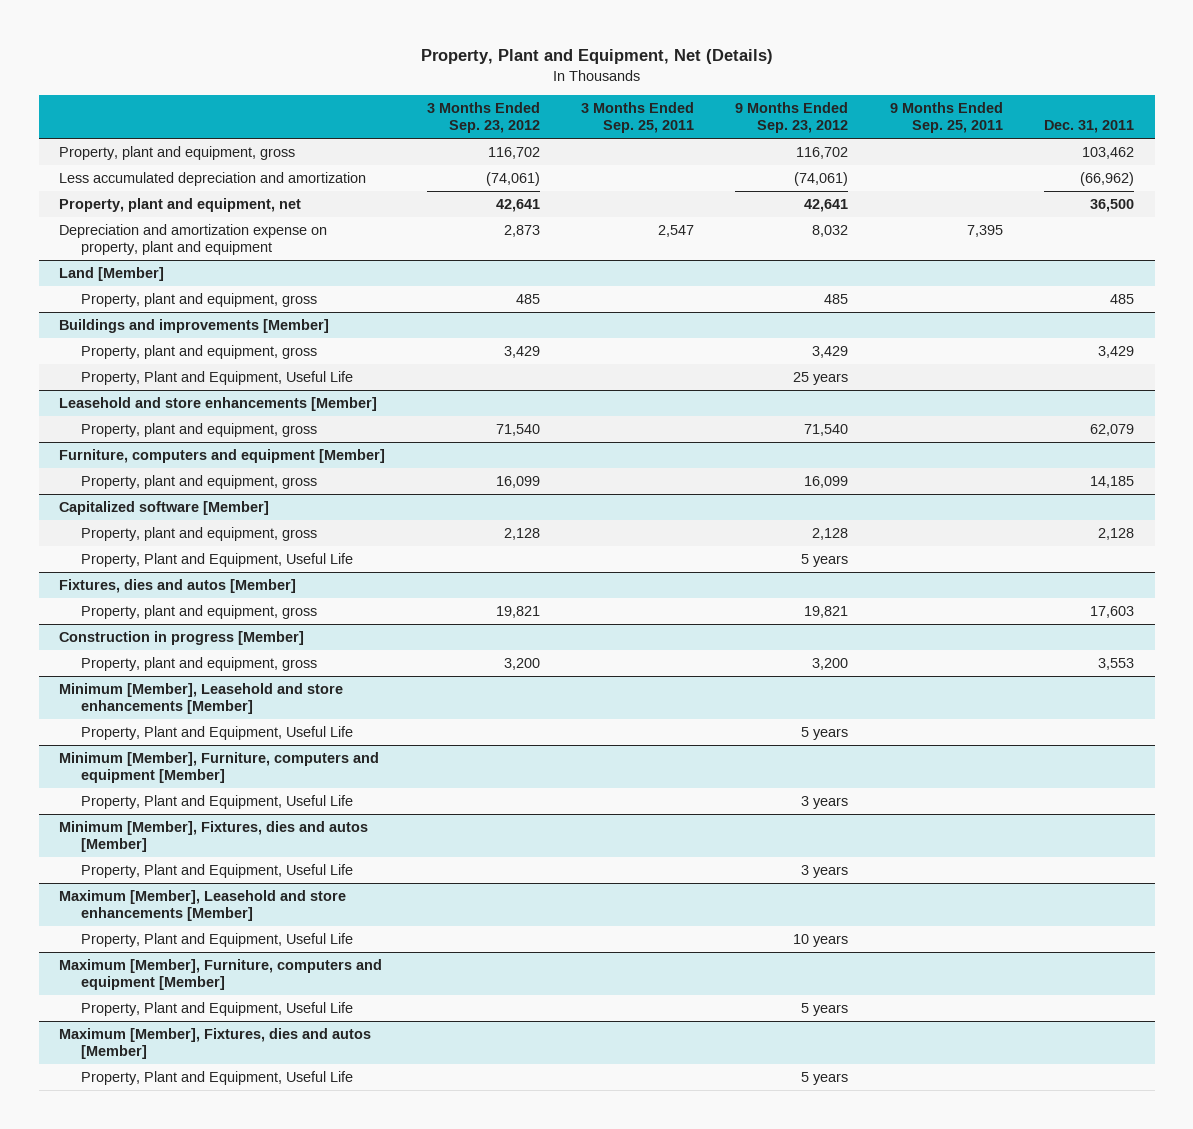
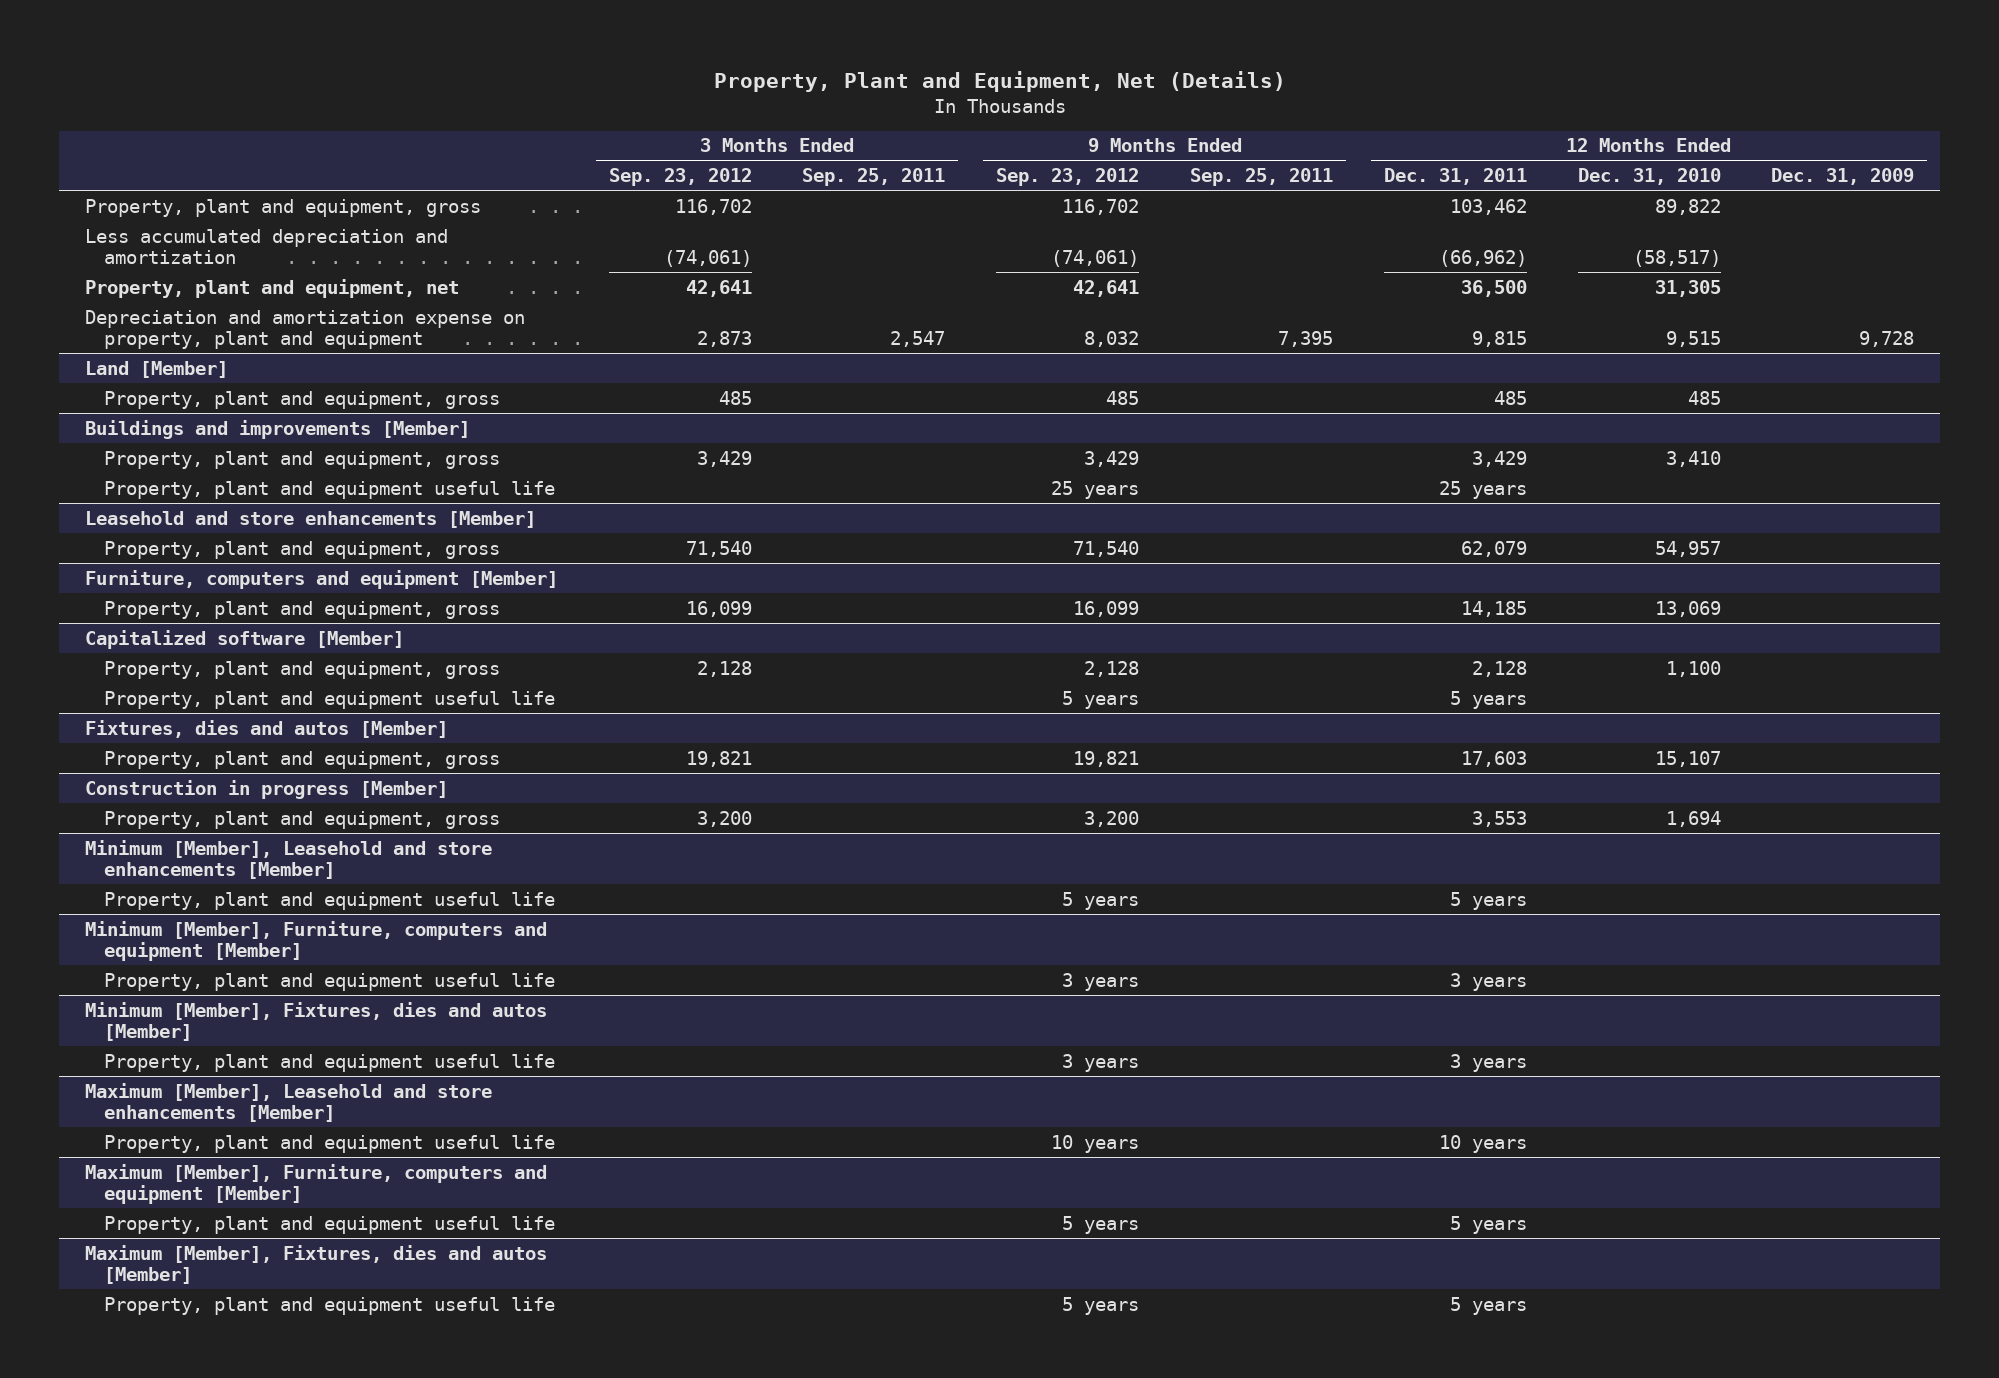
- | 3 Months Ended Sep. 23, 2012 | 3 Months Ended Sep. 25, 2011 | 9 Months Ended Sep. 23, 2012 | 9 Months Ended Sep. 25, 2011 | Dec. 31, 2011
+ | 3 Months Ended Sep. 23, 2012 | 3 Months Ended Sep. 25, 2011 | 9 Months Ended Sep. 23, 2012 | 9 Months Ended Sep. 25, 2011 | 12 Months Ended Dec. 31, 2011 | 12 Months Ended Dec. 31, 2010 | 12 Months Ended Dec. 31, 2009
@ Buildings and improvements [Member]
- Property, Plant and Equipment, Useful Life | | | 25 years | |
+ Property, plant and equipment useful life | | | 25 years | | 25 years | |
@ Capitalized software [Member]
- Property, Plant and Equipment, Useful Life | | | 5 years | |
+ Property, plant and equipment useful life | | | 5 years | | 5 years | |
@ Minimum [Member], Leasehold and store enhancements [Member]
- Property, Plant and Equipment, Useful Life | | | 5 years | |
+ Property, plant and equipment useful life | | | 5 years | | 5 years | |
@ Minimum [Member], Furniture, computers and equipment [Member]
- Property, Plant and Equipment, Useful Life | | | 3 years | |
+ Property, plant and equipment useful life | | | 3 years | | 3 years | |
@ Minimum [Member], Fixtures, dies and autos [Member]
- Property, Plant and Equipment, Useful Life | | | 3 years | |
+ Property, plant and equipment useful life | | | 3 years | | 3 years | |
@ Maximum [Member], Leasehold and store enhancements [Member]
- Property, Plant and Equipment, Useful Life | | | 10 years | |
+ Property, plant and equipment useful life | | | 10 years | | 10 years | |
@ Maximum [Member], Furniture, computers and equipment [Member]
- Property, Plant and Equipment, Useful Life | | | 5 years | |
+ Property, plant and equipment useful life | | | 5 years | | 5 years | |
@ Maximum [Member], Fixtures, dies and autos [Member]
- Property, Plant and Equipment, Useful Life | | | 5 years | |
+ Property, plant and equipment useful life | | | 5 years | | 5 years | |

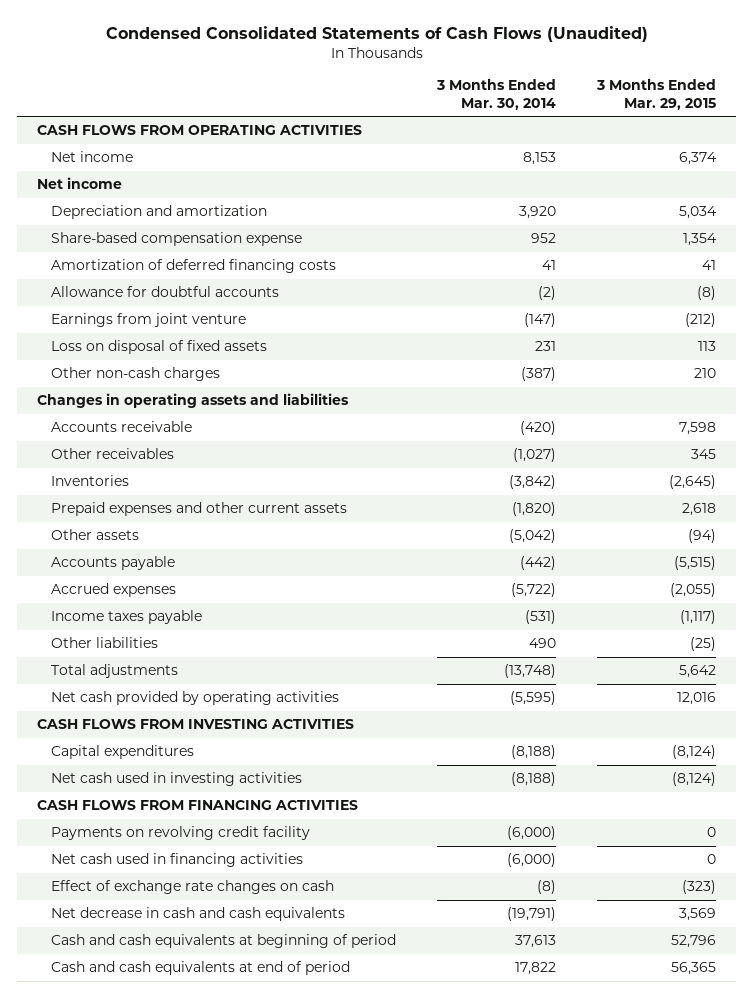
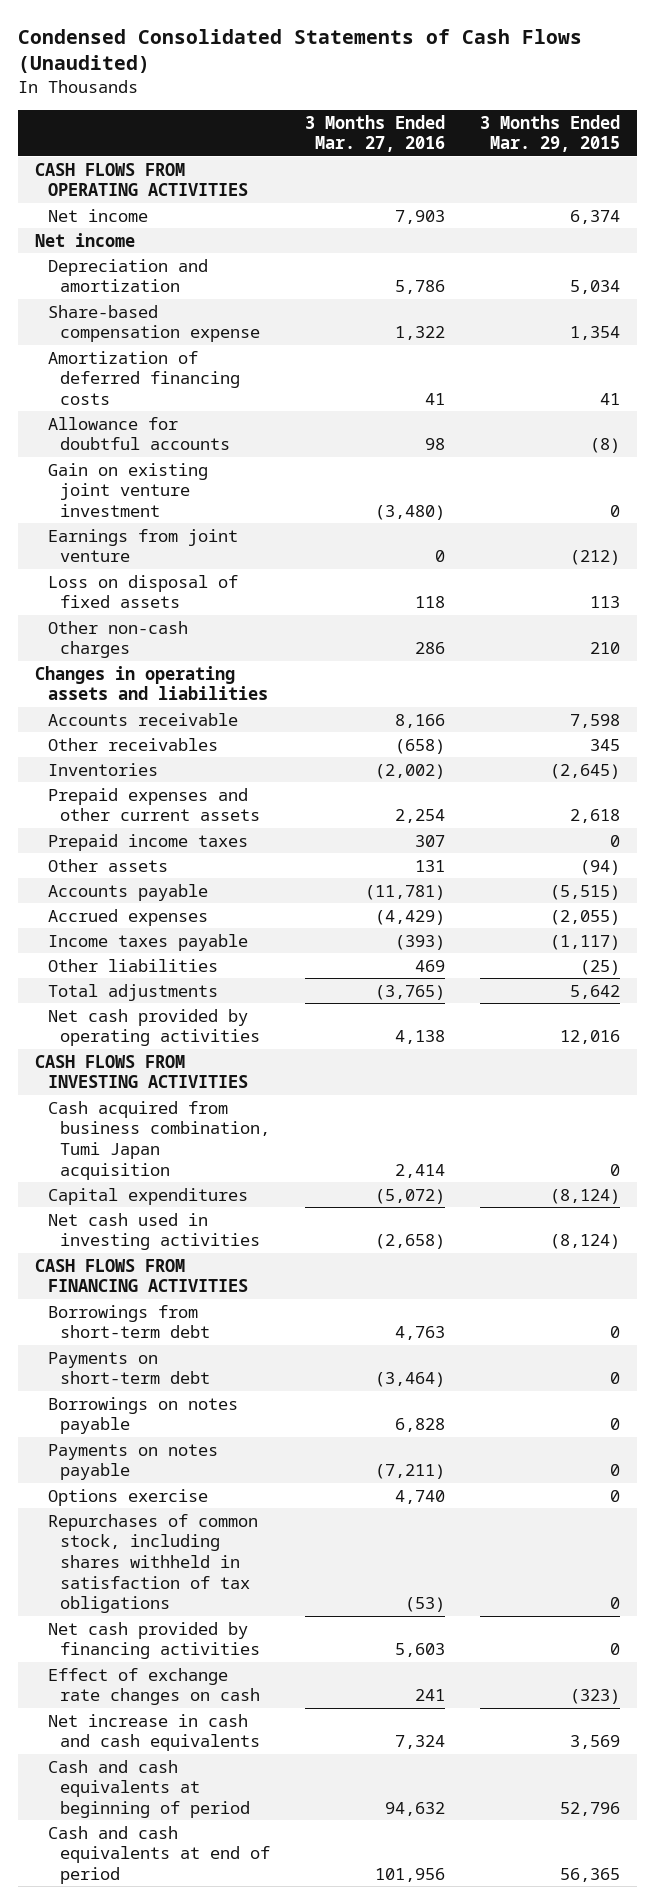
- | 3 Months Ended Mar. 30, 2014 | 3 Months Ended Mar. 29, 2015
+ | 3 Months Ended Mar. 27, 2016 | 3 Months Ended Mar. 29, 2015
+ Gain on existing joint venture investment | (3,480) | 0
+ Prepaid income taxes | 307 | 0
+ Cash acquired from business combination, Tumi Japan acquisition | 2,414 | 0
- Payments on revolving credit facility | (6,000) | 0
- Net cash used in financing activities | (6,000) | 0
+ Borrowings from short-term debt | 4,763 | 0
+ Payments on short-term debt | (3,464) | 0
+ Borrowings on notes payable | 6,828 | 0
+ Payments on notes payable | (7,211) | 0
+ Options exercise | 4,740 | 0
+ Repurchases of common stock, including shares withheld in satisfaction of tax obligations | (53) | 0
+ Net cash provided by financing activities | 5,603 | 0
- Net decrease in cash and cash equivalents | (19,791) | 3,569
+ Net increase in cash and cash equivalents | 7,324 | 3,569

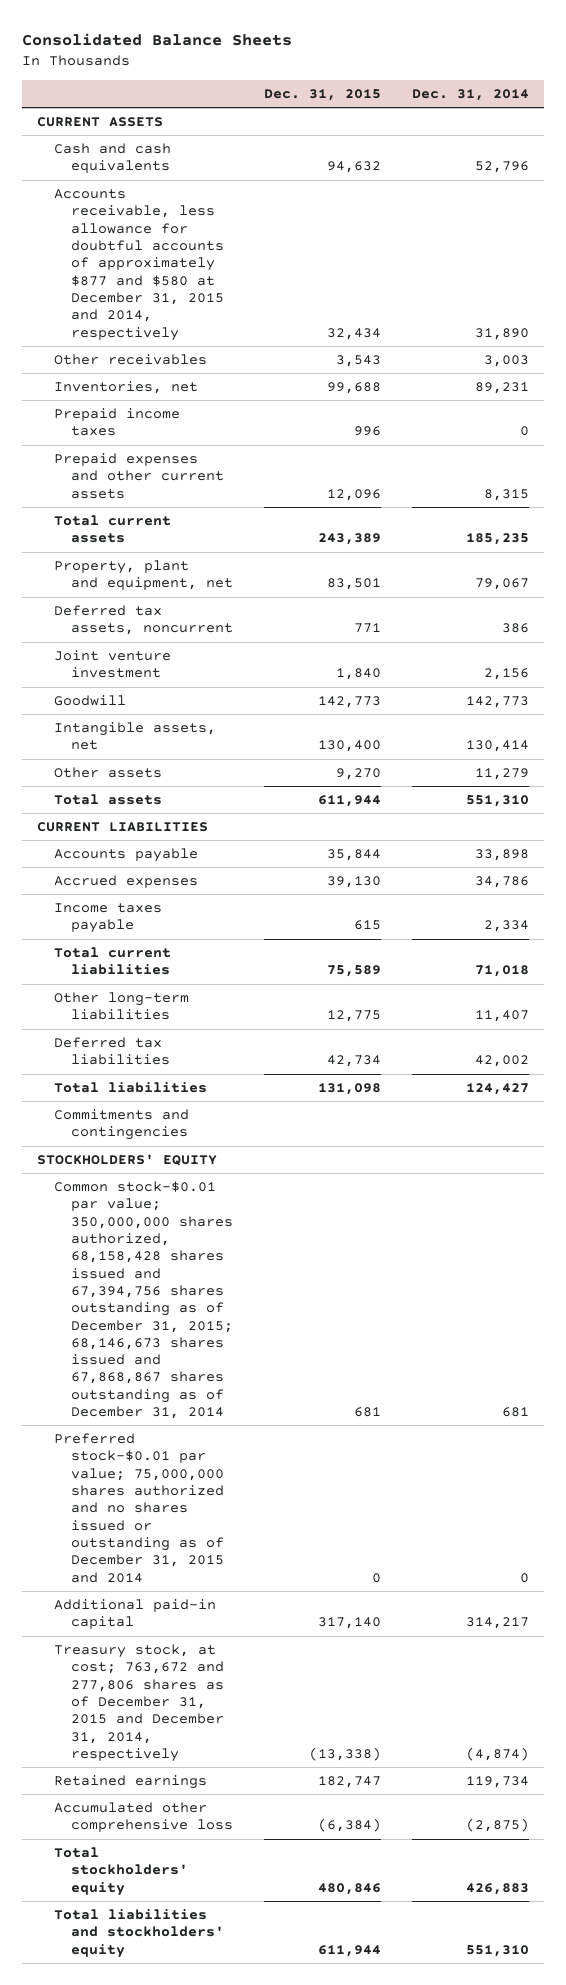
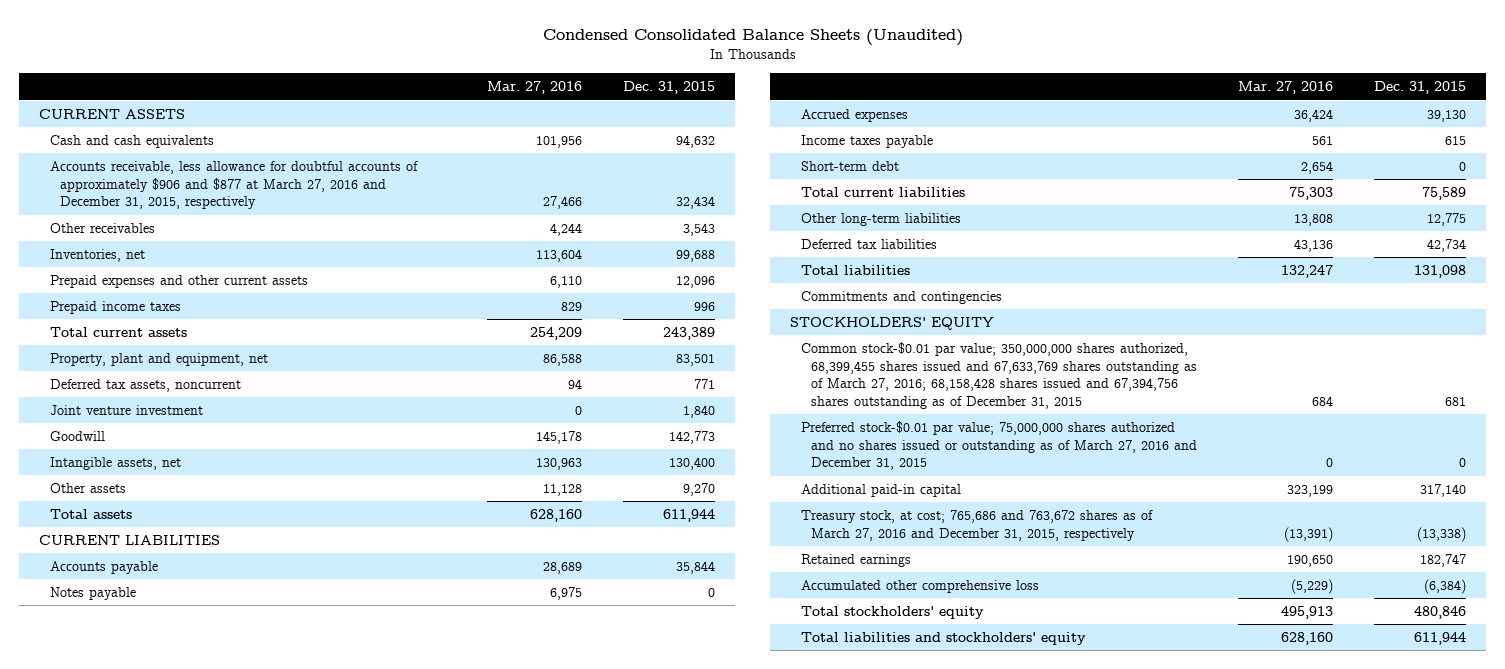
- Consolidated Balance Sheets
+ Condensed Consolidated Balance Sheets (Unaudited)
- | Dec. 31, 2015 | Dec. 31, 2014
+ | Mar. 27, 2016 | Dec. 31, 2015
- Accounts receivable, less allowance for doubtful accounts of approximately $877 and $580 at December 31, 2015 and 2014, respectively | 32,434 | 31,890
+ Accounts receivable, less allowance for doubtful accounts of approximately $906 and $877 at March 27, 2016 and December 31, 2015, respectively | 27,466 | 32,434
moved down: Prepaid income taxes | 829 | 996
+ Notes payable | 6,975 | 0
+ Short-term debt | 2,654 | 0
- Common stock-$0.01 par value; 350,000,000 shares authorized, 68,158,428 shares issued and 67,394,756 shares outstanding as of December 31, 2015; 68,146,673 shares issued and 67,868,867 shares outstanding as of December 31, 2014 | 681 | 681
- Preferred stock-$0.01 par value; 75,000,000 shares authorized and no shares issued or outstanding as of December 31, 2015 and 2014 | 0 | 0
+ Common stock-$0.01 par value; 350,000,000 shares authorized, 68,399,455 shares issued and 67,633,769 shares outstanding as of March 27, 2016; 68,158,428 shares issued and 67,394,756 shares outstanding as of December 31, 2015 | 684 | 681
+ Preferred stock-$0.01 par value; 75,000,000 shares authorized and no shares issued or outstanding as of March 27, 2016 and December 31, 2015 | 0 | 0
- Treasury stock, at cost; 763,672 and 277,806 shares as of December 31, 2015 and December 31, 2014, respectively | (13,338) | (4,874)
+ Treasury stock, at cost; 765,686 and 763,672 shares as of March 27, 2016 and December 31, 2015, respectively | (13,391) | (13,338)

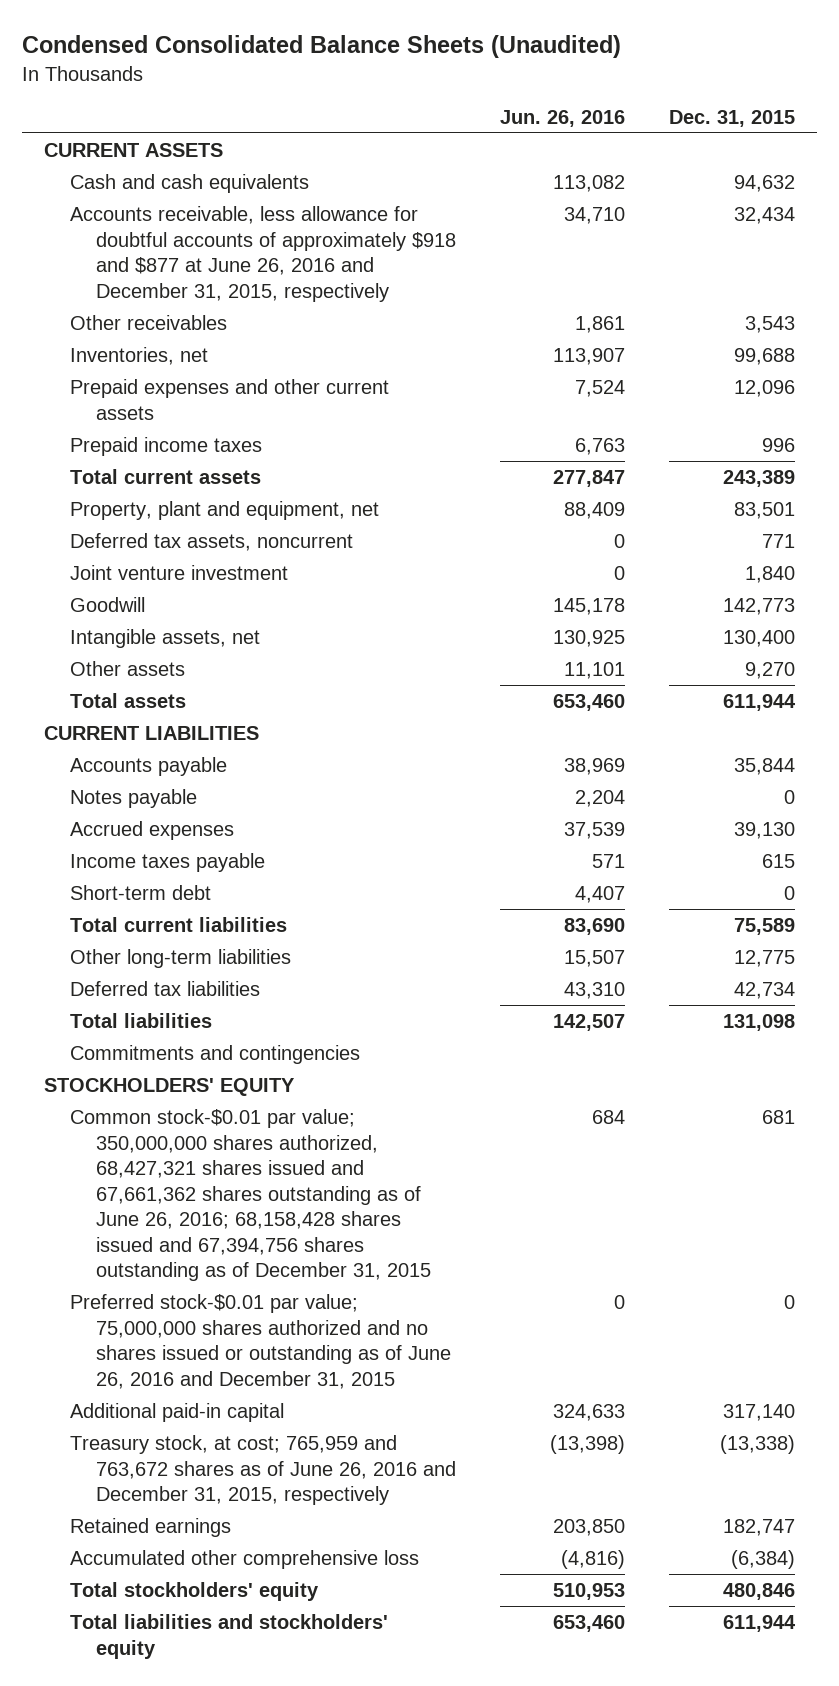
- | Mar. 27, 2016 | Dec. 31, 2015
+ | Jun. 26, 2016 | Dec. 31, 2015
- Accounts receivable, less allowance for doubtful accounts of approximately $906 and $877 at March 27, 2016 and December 31, 2015, respectively | 27,466 | 32,434
+ Accounts receivable, less allowance for doubtful accounts of approximately $918 and $877 at June 26, 2016 and December 31, 2015, respectively | 34,710 | 32,434
- Common stock-$0.01 par value; 350,000,000 shares authorized, 68,399,455 shares issued and 67,633,769 shares outstanding as of March 27, 2016; 68,158,428 shares issued and 67,394,756 shares outstanding as of December 31, 2015 | 684 | 681
- Preferred stock-$0.01 par value; 75,000,000 shares authorized and no shares issued or outstanding as of March 27, 2016 and December 31, 2015 | 0 | 0
+ Common stock-$0.01 par value; 350,000,000 shares authorized, 68,427,321 shares issued and 67,661,362 shares outstanding as of June 26, 2016; 68,158,428 shares issued and 67,394,756 shares outstanding as of December 31, 2015 | 684 | 681
+ Preferred stock-$0.01 par value; 75,000,000 shares authorized and no shares issued or outstanding as of June 26, 2016 and December 31, 2015 | 0 | 0
- Treasury stock, at cost; 765,686 and 763,672 shares as of March 27, 2016 and December 31, 2015, respectively | (13,391) | (13,338)
+ Treasury stock, at cost; 765,959 and 763,672 shares as of June 26, 2016 and December 31, 2015, respectively | (13,398) | (13,338)

